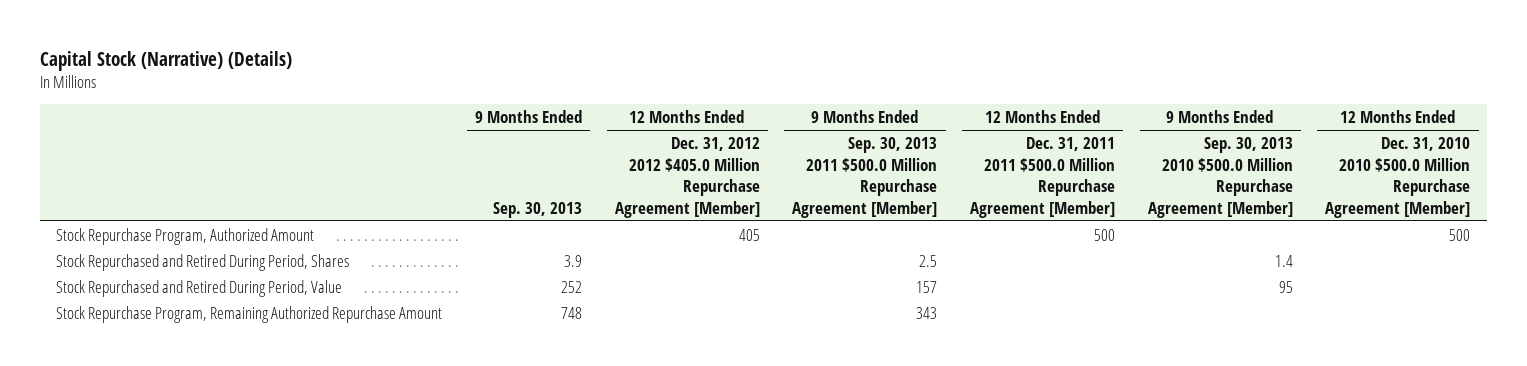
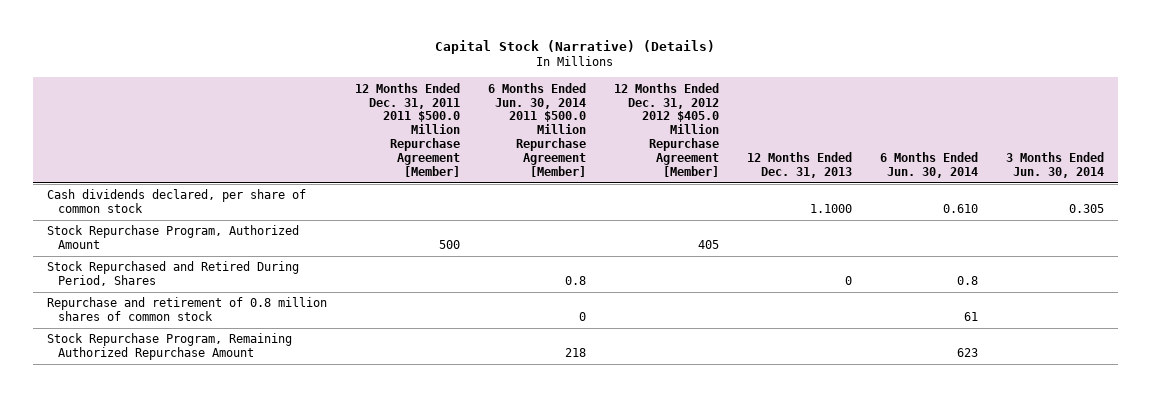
- | 9 Months Ended Sep. 30, 2013 | 12 Months Ended Dec. 31, 2012 2012 $405.0 Million Repurchase Agreement [Member] | 9 Months Ended Sep. 30, 2013 2011 $500.0 Million Repurchase Agreement [Member] | 12 Months Ended Dec. 31, 2011 2011 $500.0 Million Repurchase Agreement [Member] | 9 Months Ended Sep. 30, 2013 2010 $500.0 Million Repurchase Agreement [Member] | 12 Months Ended Dec. 31, 2010 2010 $500.0 Million Repurchase Agreement [Member]
+ | 12 Months Ended Dec. 31, 2011 2011 $500.0 Million Repurchase Agreement [Member] | 6 Months Ended Jun. 30, 2014 2011 $500.0 Million Repurchase Agreement [Member] | 12 Months Ended Dec. 31, 2012 2012 $405.0 Million Repurchase Agreement [Member] | 12 Months Ended Dec. 31, 2013 | 6 Months Ended Jun. 30, 2014 | 3 Months Ended Jun. 30, 2014
+ Cash dividends declared, per share of common stock | | | | 1.1000 | 0.610 | 0.305
- Stock Repurchased and Retired During Period, Value | 252 | | 157 | | 95 |
+ Repurchase and retirement of 0.8 million shares of common stock | | 0 | | | 61 |

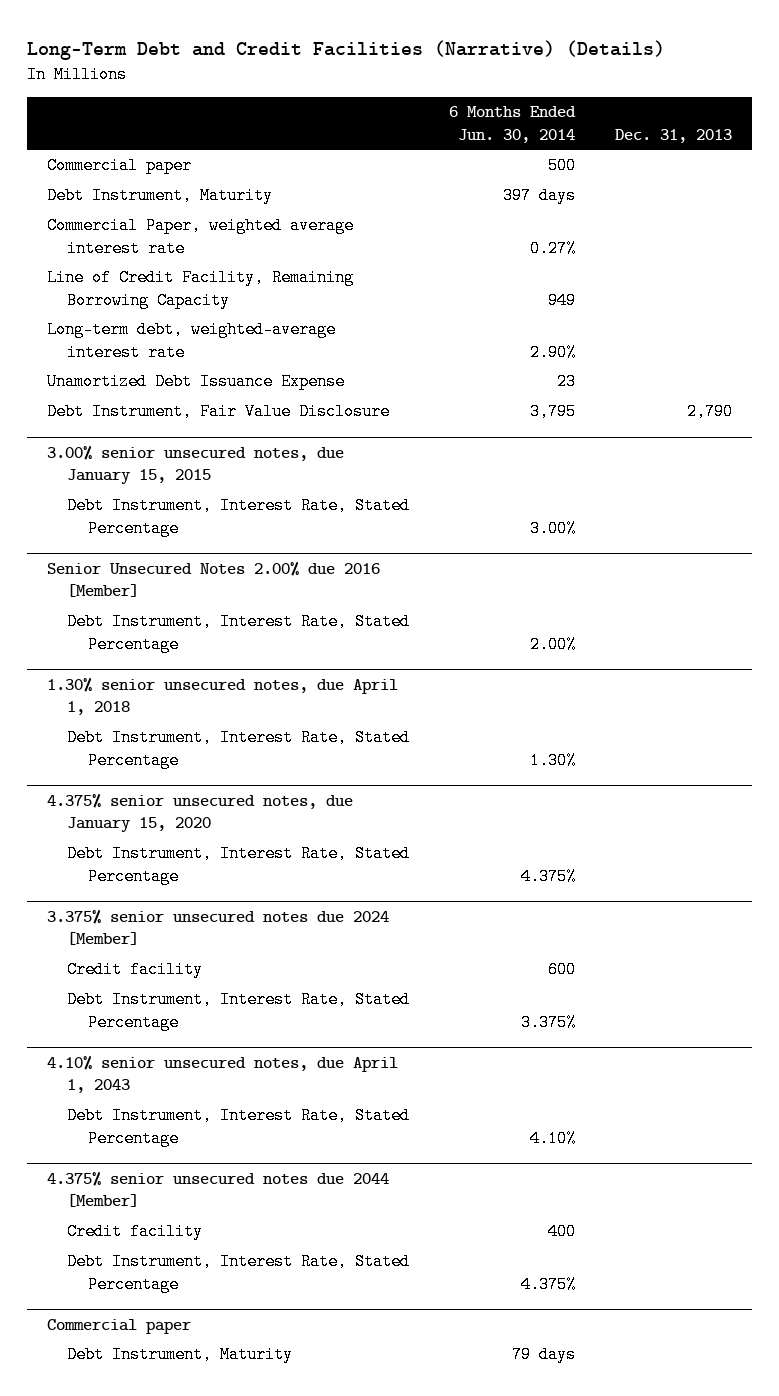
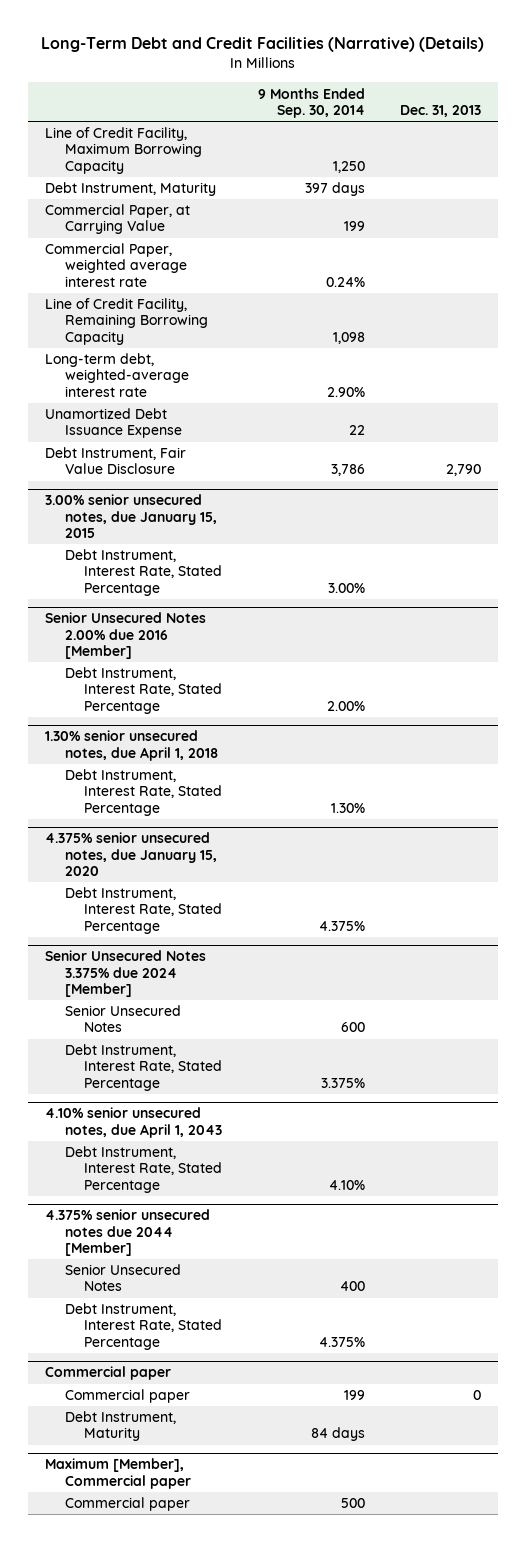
- | 6 Months Ended Jun. 30, 2014 | Dec. 31, 2013
+ | 9 Months Ended Sep. 30, 2014 | Dec. 31, 2013
- Commercial paper | 500 |
+ Line of Credit Facility, Maximum Borrowing Capacity | 1,250 |
+ Commercial Paper, at Carrying Value | 199 |
- 3.375% senior unsecured notes due 2024 [Member]
- Credit facility | 600 |
+ Senior Unsecured Notes 3.375% due 2024 [Member]
+ Senior Unsecured Notes | 600 |
@ 4.375% senior unsecured notes due 2044 [Member]
- Credit facility | 400 |
+ Senior Unsecured Notes | 400 |
@ Commercial paper
+ Commercial paper | 199 | 0
+ Maximum [Member], Commercial paper
+ Commercial paper | 500 |

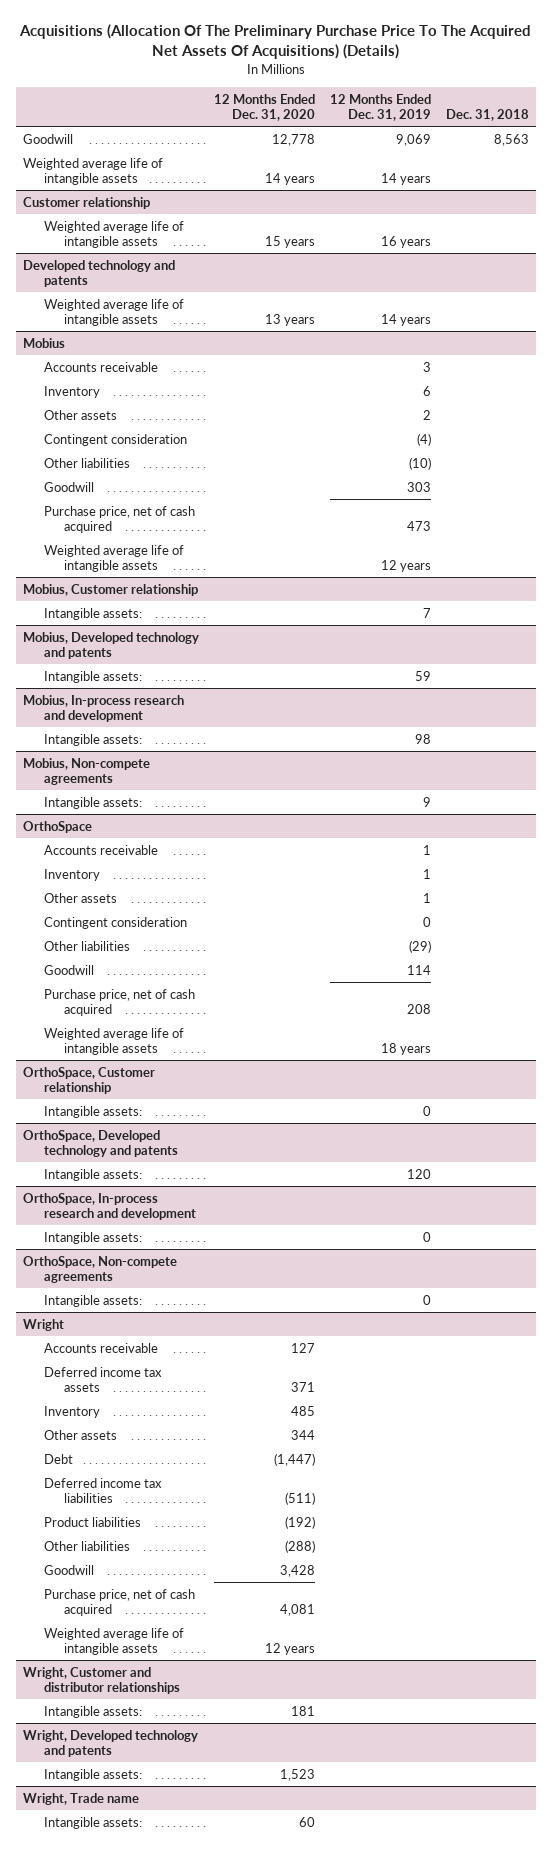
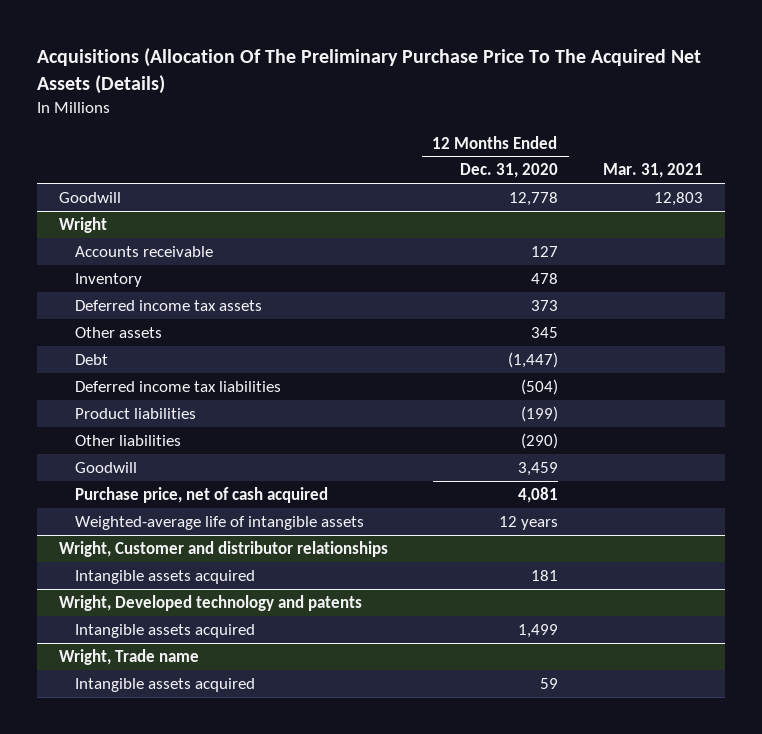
- Acquisitions (Allocation Of The Preliminary Purchase Price To The Acquired Net Assets Of Acquisitions) (Details)
+ Acquisitions (Allocation Of The Preliminary Purchase Price To The Acquired Net Assets (Details)
- | 12 Months Ended Dec. 31, 2020 | 12 Months Ended Dec. 31, 2019 | Dec. 31, 2018
+ | 12 Months Ended Dec. 31, 2020 | Mar. 31, 2021
- Weighted average life of intangible assets | 14 years | 14 years |
- Customer relationship
- Weighted average life of intangible assets | 15 years | 16 years |
- Developed technology and patents
- Weighted average life of intangible assets | 13 years | 14 years |
- Mobius
- Accounts receivable | | 3 |
- Inventory | | 6 |
- Other assets | | 2 |
- Contingent consideration | | (4) |
- Other liabilities | | (10) |
- Goodwill | | 303 |
- Purchase price, net of cash acquired | | 473 |
- Weighted average life of intangible assets | | 12 years |
- Mobius, Customer relationship
- Intangible assets: | | 7 |
- Mobius, Developed technology and patents
- Intangible assets: | | 59 |
- Mobius, In-process research and development
- Intangible assets: | | 98 |
- Mobius, Non-compete agreements
- Intangible assets: | | 9 |
- OrthoSpace
- Accounts receivable | | 1 |
- Inventory | | 1 |
- Other assets | | 1 |
- Contingent consideration | | 0 |
- Other liabilities | | (29) |
- Goodwill | | 114 |
- Purchase price, net of cash acquired | | 208 |
- Weighted average life of intangible assets | | 18 years |
- OrthoSpace, Customer relationship
- Intangible assets: | | 0 |
- OrthoSpace, Developed technology and patents
- Intangible assets: | | 120 |
- OrthoSpace, In-process research and development
- Intangible assets: | | 0 |
- OrthoSpace, Non-compete agreements
- Intangible assets: | | 0 |
@ Wright
- Deferred income tax assets | 371 | |
- Inventory | 485 | |
- Other assets | 344 | |
+ Inventory | 478 |
+ Deferred income tax assets | 373 |
+ Other assets | 345 |
- Deferred income tax liabilities | (511) | |
- Product liabilities | (192) | |
- Other liabilities | (288) | |
- Goodwill | 3,428 | |
+ Deferred income tax liabilities | (504) |
+ Product liabilities | (199) |
+ Other liabilities | (290) |
+ Goodwill | 3,459 |
- Weighted average life of intangible assets | 12 years | |
+ Weighted-average life of intangible assets | 12 years |
@ Wright, Customer and distributor relationships
- Intangible assets: | 181 | |
+ Intangible assets acquired | 181 |
@ Wright, Developed technology and patents
- Intangible assets: | 1,523 | |
+ Intangible assets acquired | 1,499 |
@ Wright, Trade name
- Intangible assets: | 60 | |
+ Intangible assets acquired | 59 |

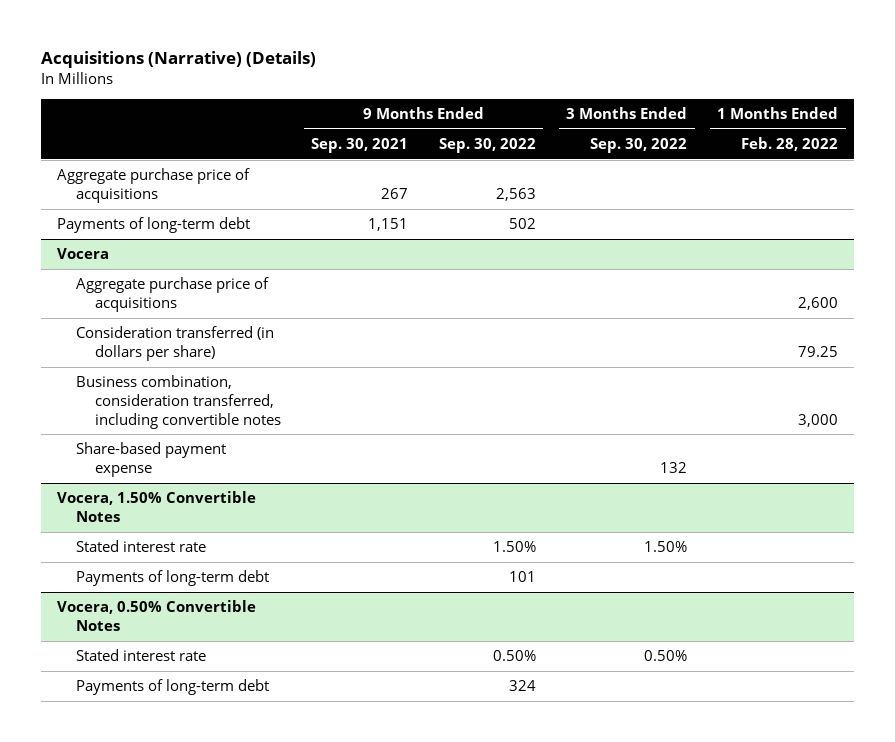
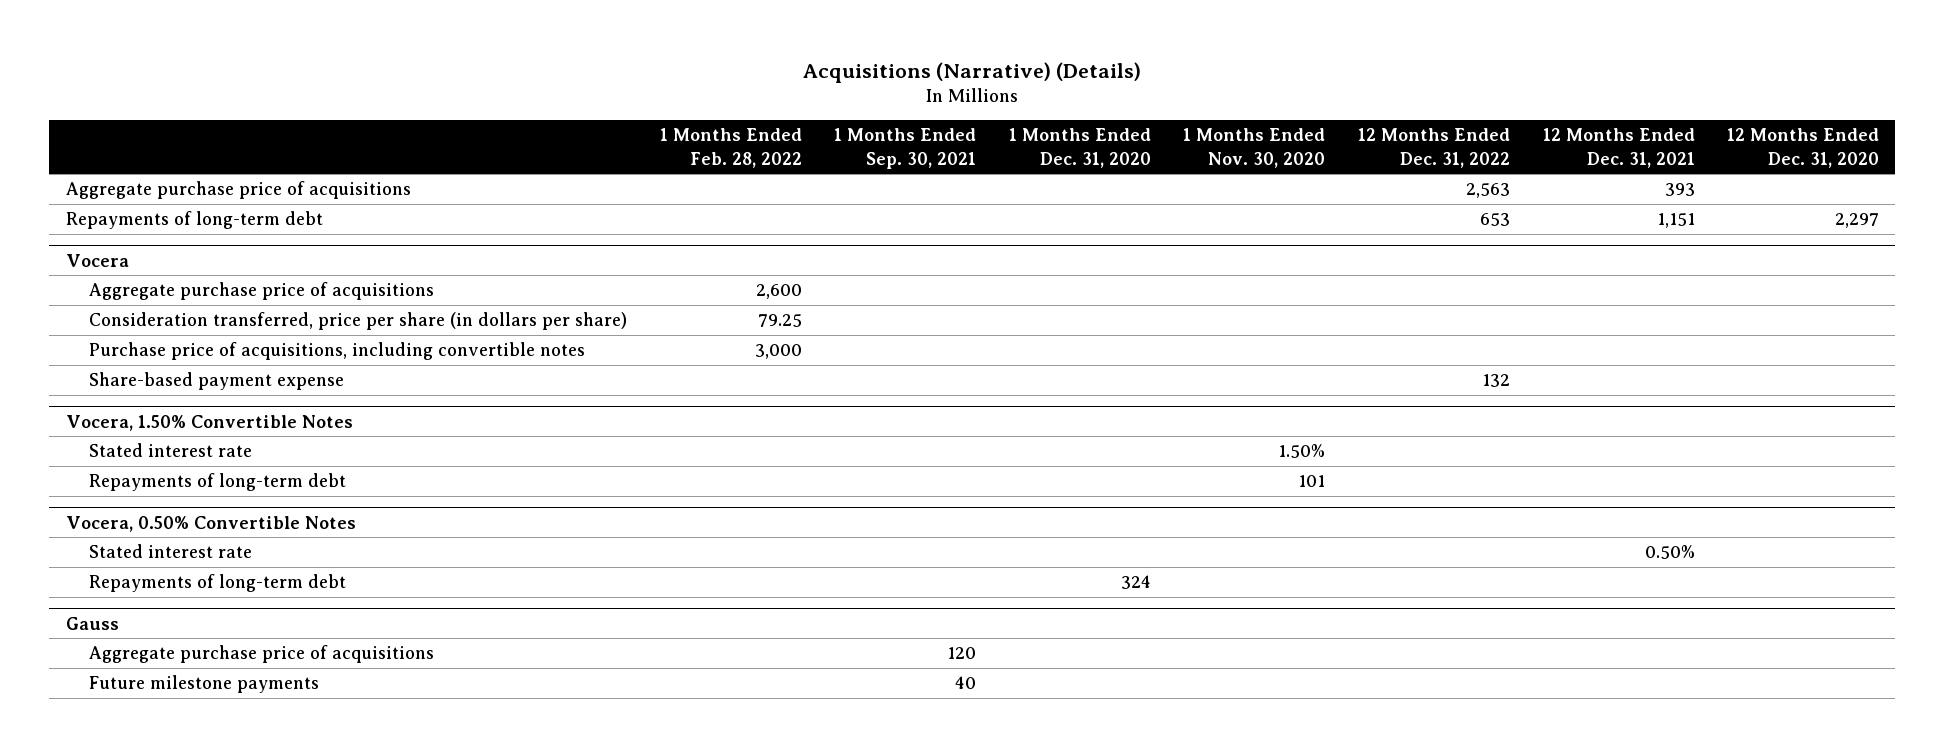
- | 9 Months Ended Sep. 30, 2021 | 9 Months Ended Sep. 30, 2022 | 3 Months Ended Sep. 30, 2022 | 1 Months Ended Feb. 28, 2022
+ | 1 Months Ended Feb. 28, 2022 | 1 Months Ended Sep. 30, 2021 | 1 Months Ended Dec. 31, 2020 | 1 Months Ended Nov. 30, 2020 | 12 Months Ended Dec. 31, 2022 | 12 Months Ended Dec. 31, 2021 | 12 Months Ended Dec. 31, 2020
- Payments of long-term debt | 1,151 | 502 | |
+ Repayments of long-term debt | | | | | 653 | 1,151 | 2,297
@ Vocera
- Consideration transferred (in dollars per share) | | | | 79.25
- Business combination, consideration transferred, including convertible notes | | | | 3,000
+ Consideration transferred, price per share (in dollars per share) | 79.25 | | | | | |
+ Purchase price of acquisitions, including convertible notes | 3,000 | | | | | |
@ Vocera, 1.50% Convertible Notes
- Payments of long-term debt | | 101 | |
+ Repayments of long-term debt | | | | 101 | | |
@ Vocera, 0.50% Convertible Notes
- Payments of long-term debt | | 324 | |
+ Repayments of long-term debt | | | 324 | | | |
+ Gauss
+ Aggregate purchase price of acquisitions | | 120 | | | | |
+ Future milestone payments | | 40 | | | | |

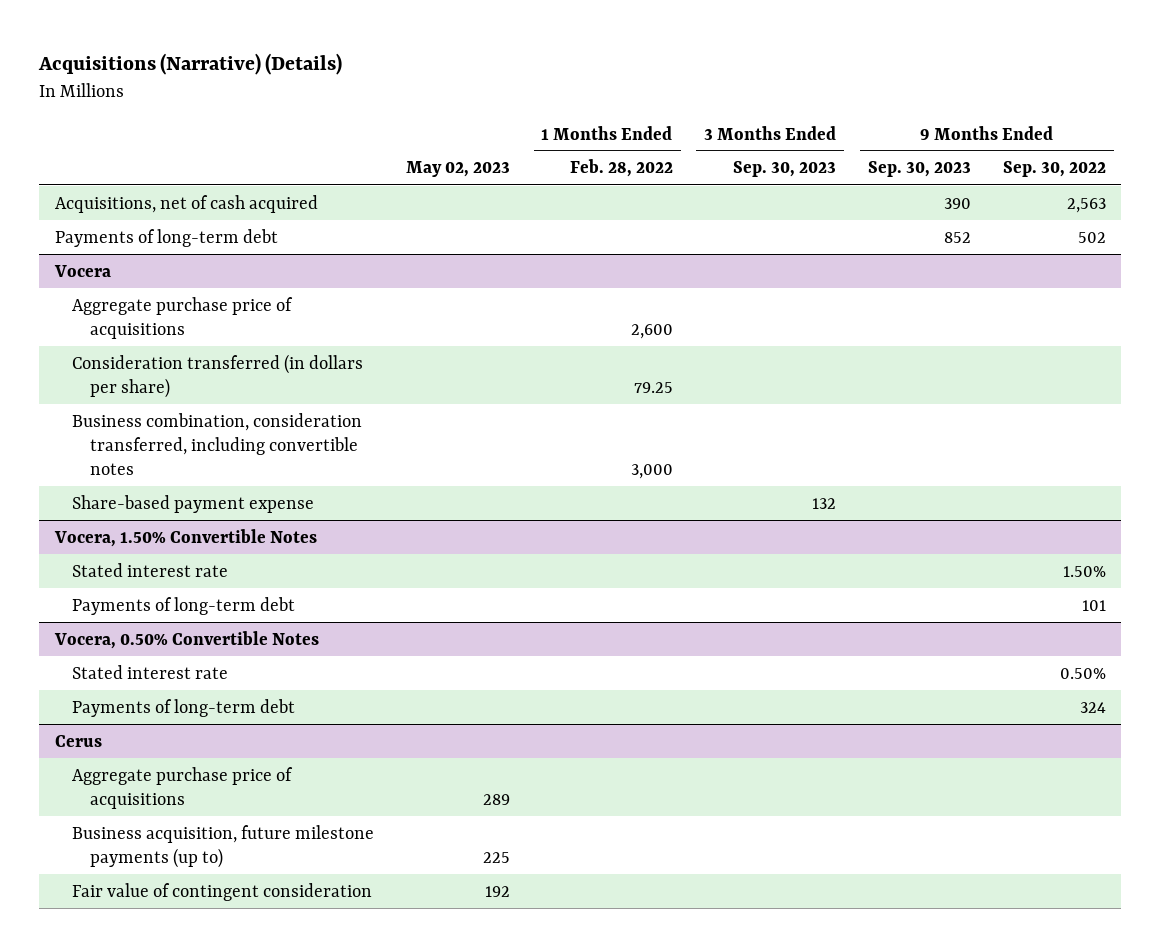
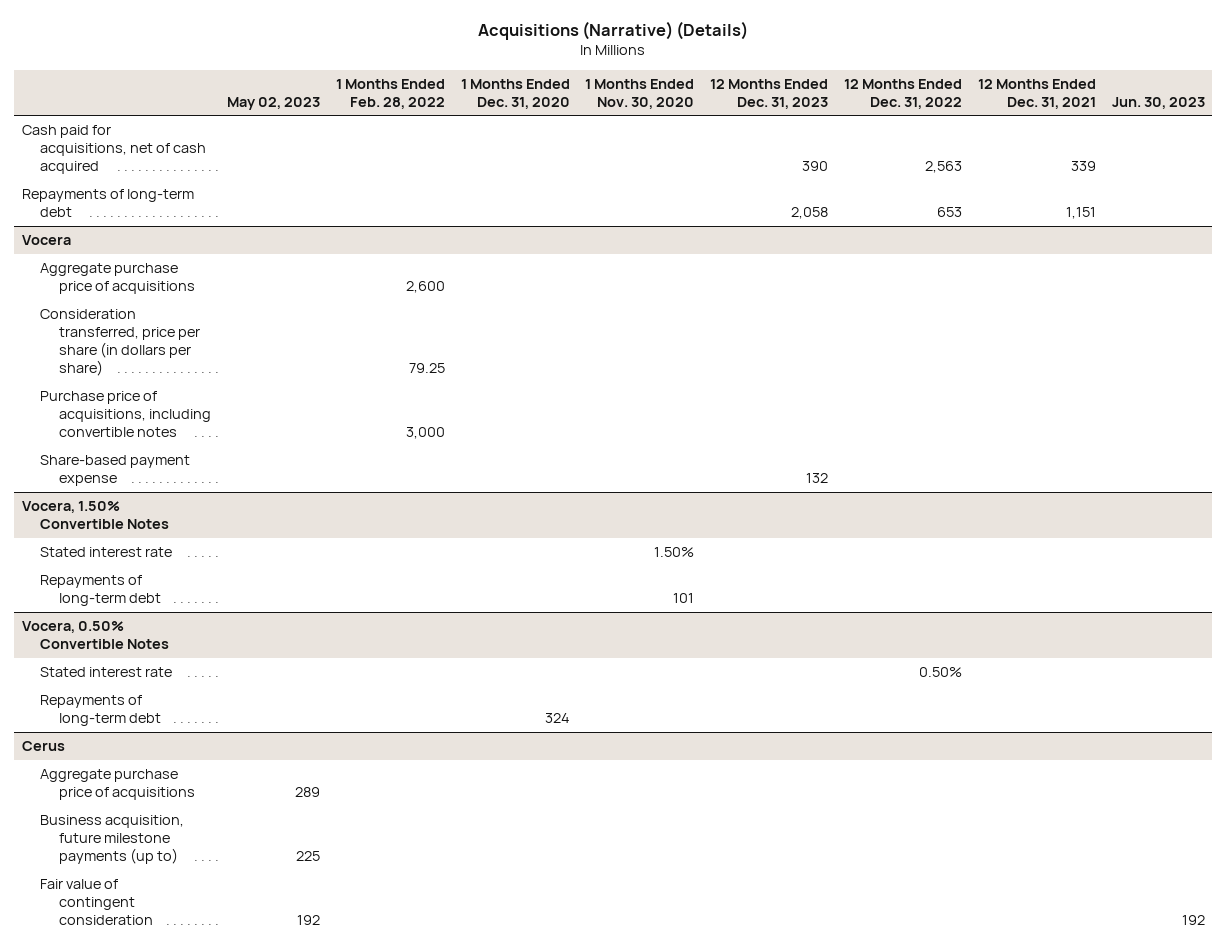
- | May 02, 2023 | 1 Months Ended Feb. 28, 2022 | 3 Months Ended Sep. 30, 2023 | 9 Months Ended Sep. 30, 2023 | 9 Months Ended Sep. 30, 2022
+ | May 02, 2023 | 1 Months Ended Feb. 28, 2022 | 1 Months Ended Dec. 31, 2020 | 1 Months Ended Nov. 30, 2020 | 12 Months Ended Dec. 31, 2023 | 12 Months Ended Dec. 31, 2022 | 12 Months Ended Dec. 31, 2021 | Jun. 30, 2023
- Acquisitions, net of cash acquired | | | | 390 | 2,563
- Payments of long-term debt | | | | 852 | 502
+ Cash paid for acquisitions, net of cash acquired | | | | | 390 | 2,563 | 339 |
+ Repayments of long-term debt | | | | | 2,058 | 653 | 1,151 |
@ Vocera
- Consideration transferred (in dollars per share) | | 79.25 | | |
- Business combination, consideration transferred, including convertible notes | | 3,000 | | |
+ Consideration transferred, price per share (in dollars per share) | | 79.25 | | | | | |
+ Purchase price of acquisitions, including convertible notes | | 3,000 | | | | | |
@ Vocera, 1.50% Convertible Notes
- Payments of long-term debt | | | | | 101
+ Repayments of long-term debt | | | | 101 | | | |
@ Vocera, 0.50% Convertible Notes
- Payments of long-term debt | | | | | 324
+ Repayments of long-term debt | | | 324 | | | | |

